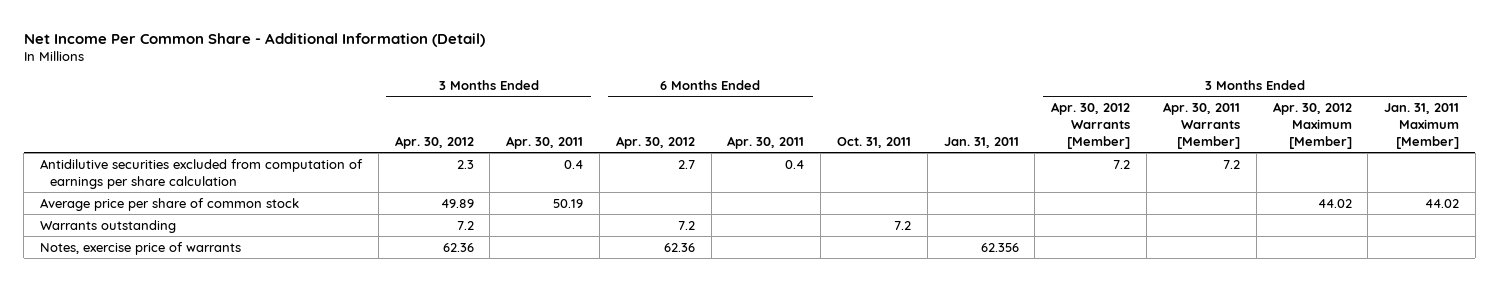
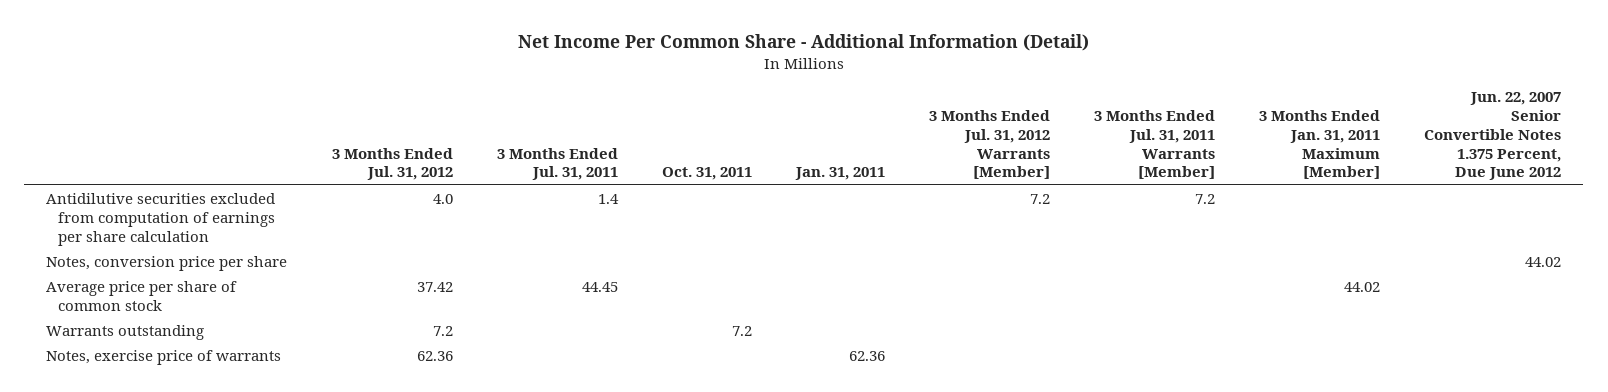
- | 3 Months Ended Apr. 30, 2012 | 3 Months Ended Apr. 30, 2011 | 6 Months Ended Apr. 30, 2012 | 6 Months Ended Apr. 30, 2011 | Oct. 31, 2011 | Jan. 31, 2011 | 3 Months Ended Apr. 30, 2012 Warrants [Member] | 3 Months Ended Apr. 30, 2011 Warrants [Member] | 3 Months Ended Apr. 30, 2012 Maximum [Member] | 3 Months Ended Jan. 31, 2011 Maximum [Member]
+ | 3 Months Ended Jul. 31, 2012 | 3 Months Ended Jul. 31, 2011 | Oct. 31, 2011 | Jan. 31, 2011 | 3 Months Ended Jul. 31, 2012 Warrants [Member] | 3 Months Ended Jul. 31, 2011 Warrants [Member] | 3 Months Ended Jan. 31, 2011 Maximum [Member] | Jun. 22, 2007 Senior Convertible Notes 1.375 Percent, Due June 2012
+ Notes, conversion price per share | | | | | | | | 44.02
- Notes, exercise price of warrants | 62.36 | | 62.36 | | | 62.356 | | | |
+ Notes, exercise price of warrants | 62.36 | | | 62.36 | | | |

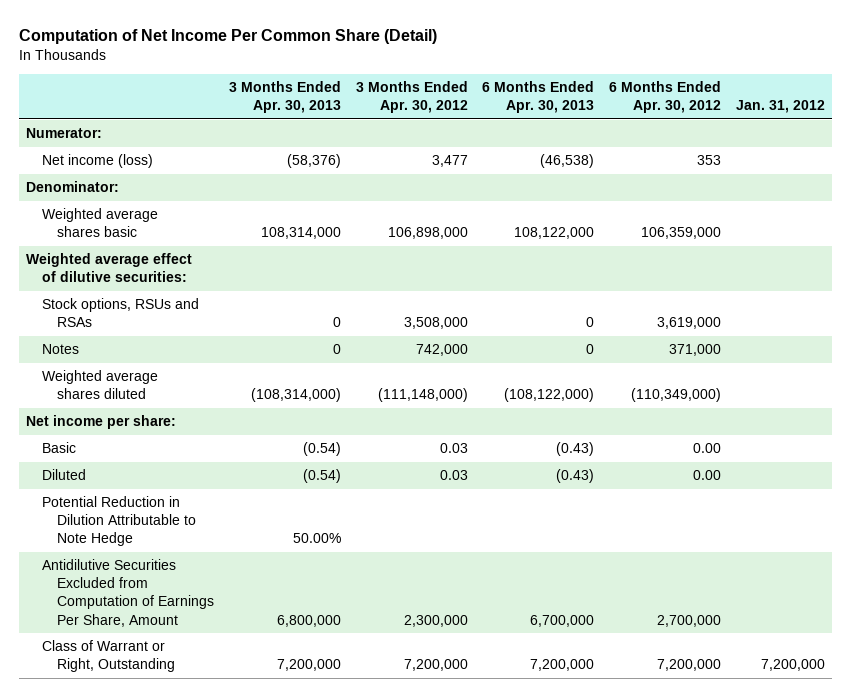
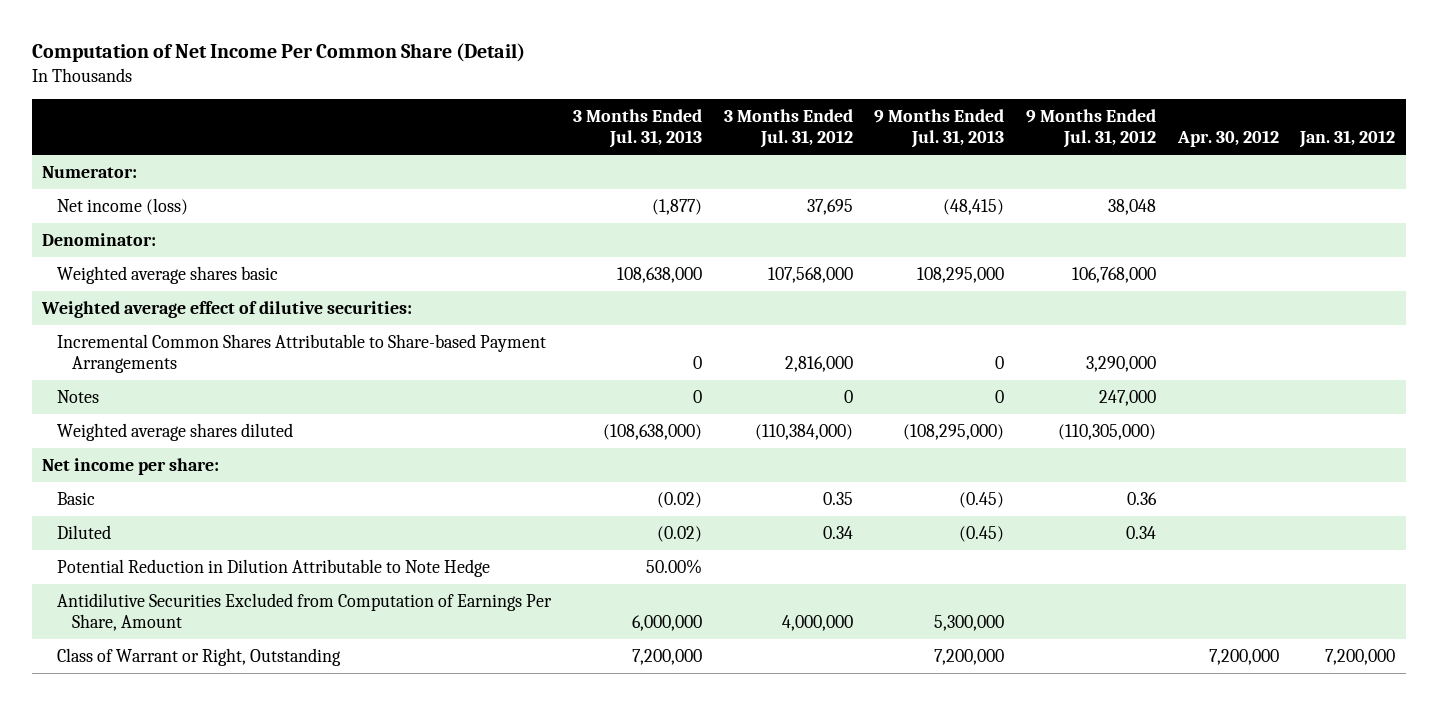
- | 3 Months Ended Apr. 30, 2013 | 3 Months Ended Apr. 30, 2012 | 6 Months Ended Apr. 30, 2013 | 6 Months Ended Apr. 30, 2012 | Jan. 31, 2012
+ | 3 Months Ended Jul. 31, 2013 | 3 Months Ended Jul. 31, 2012 | 9 Months Ended Jul. 31, 2013 | 9 Months Ended Jul. 31, 2012 | Apr. 30, 2012 | Jan. 31, 2012
- Stock options, RSUs and RSAs | 0 | 3,508,000 | 0 | 3,619,000 |
+ Incremental Common Shares Attributable to Share-based Payment Arrangements | 0 | 2,816,000 | 0 | 3,290,000 | |

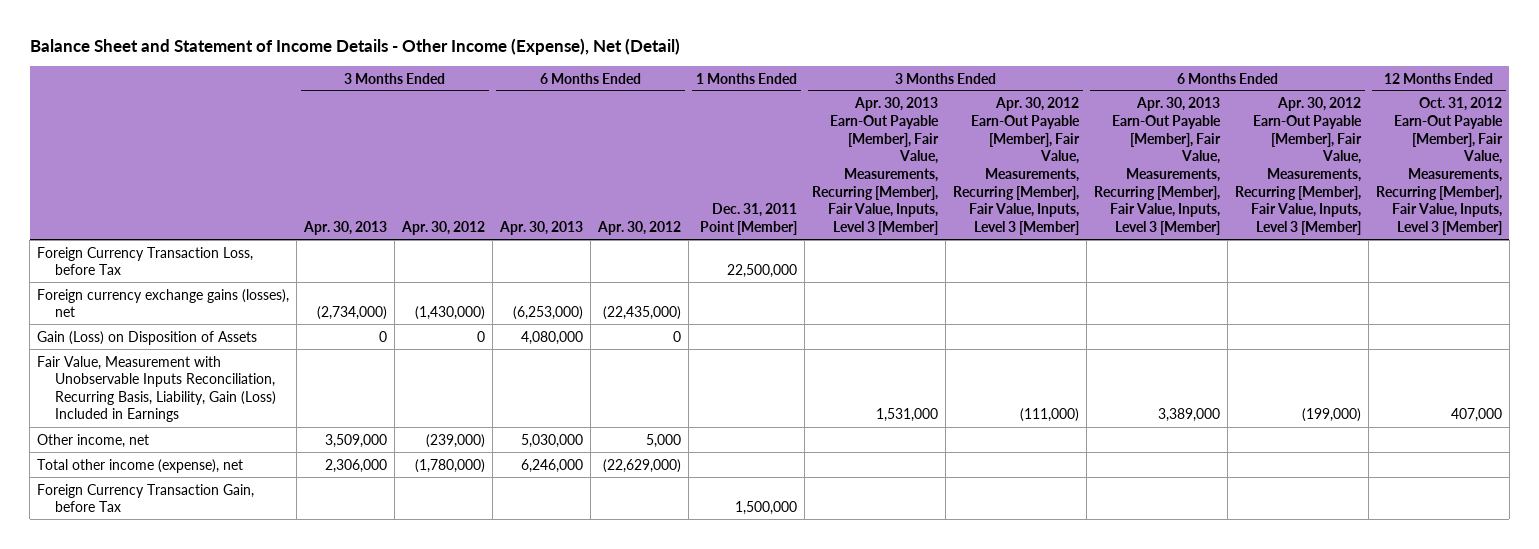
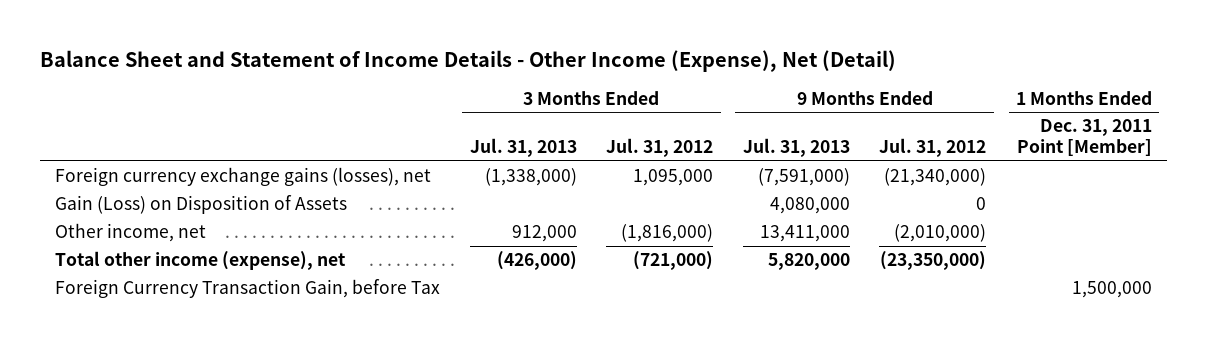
- | 3 Months Ended Apr. 30, 2013 | 3 Months Ended Apr. 30, 2012 | 6 Months Ended Apr. 30, 2013 | 6 Months Ended Apr. 30, 2012 | 1 Months Ended Dec. 31, 2011 Point [Member] | 3 Months Ended Apr. 30, 2013 Earn-Out Payable [Member], Fair Value, Measurements, Recurring [Member], Fair Value, Inputs, Level 3 [Member] | 3 Months Ended Apr. 30, 2012 Earn-Out Payable [Member], Fair Value, Measurements, Recurring [Member], Fair Value, Inputs, Level 3 [Member] | 6 Months Ended Apr. 30, 2013 Earn-Out Payable [Member], Fair Value, Measurements, Recurring [Member], Fair Value, Inputs, Level 3 [Member] | 6 Months Ended Apr. 30, 2012 Earn-Out Payable [Member], Fair Value, Measurements, Recurring [Member], Fair Value, Inputs, Level 3 [Member] | 12 Months Ended Oct. 31, 2012 Earn-Out Payable [Member], Fair Value, Measurements, Recurring [Member], Fair Value, Inputs, Level 3 [Member]
+ | 3 Months Ended Jul. 31, 2013 | 3 Months Ended Jul. 31, 2012 | 9 Months Ended Jul. 31, 2013 | 9 Months Ended Jul. 31, 2012 | 1 Months Ended Dec. 31, 2011 Point [Member]
- Foreign Currency Transaction Loss, before Tax | | | | | 22,500,000 | | | | |
- Fair Value, Measurement with Unobservable Inputs Reconciliation, Recurring Basis, Liability, Gain (Loss) Included in Earnings | | | | | | 1,531,000 | (111,000) | 3,389,000 | (199,000) | 407,000

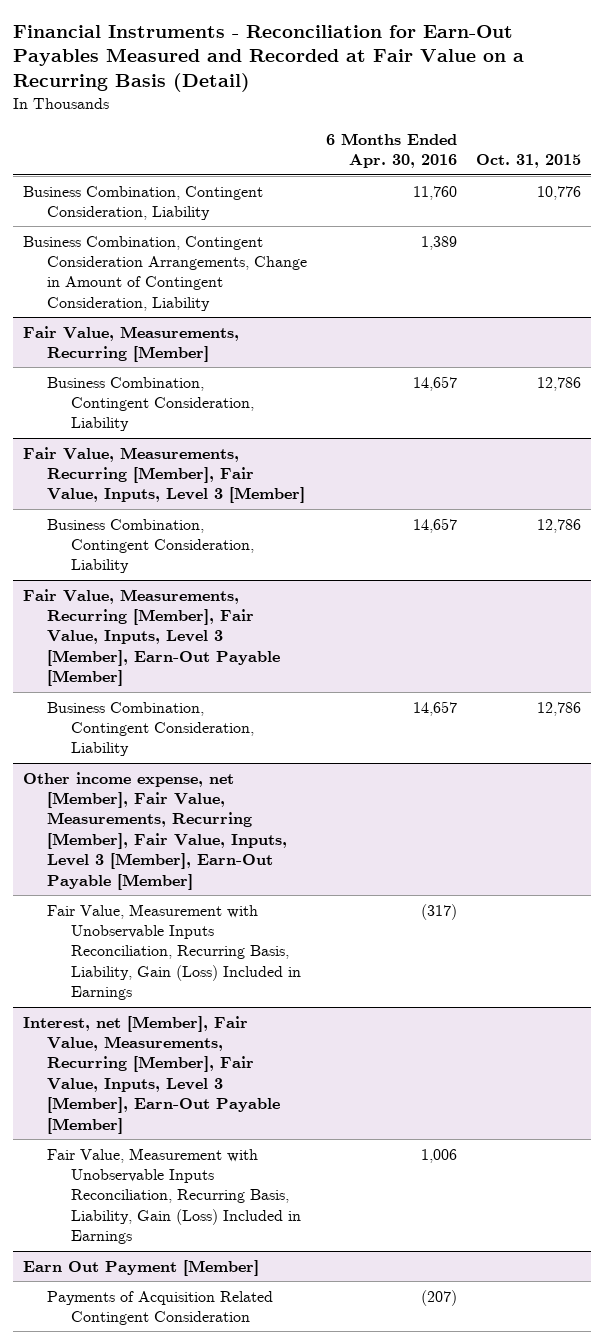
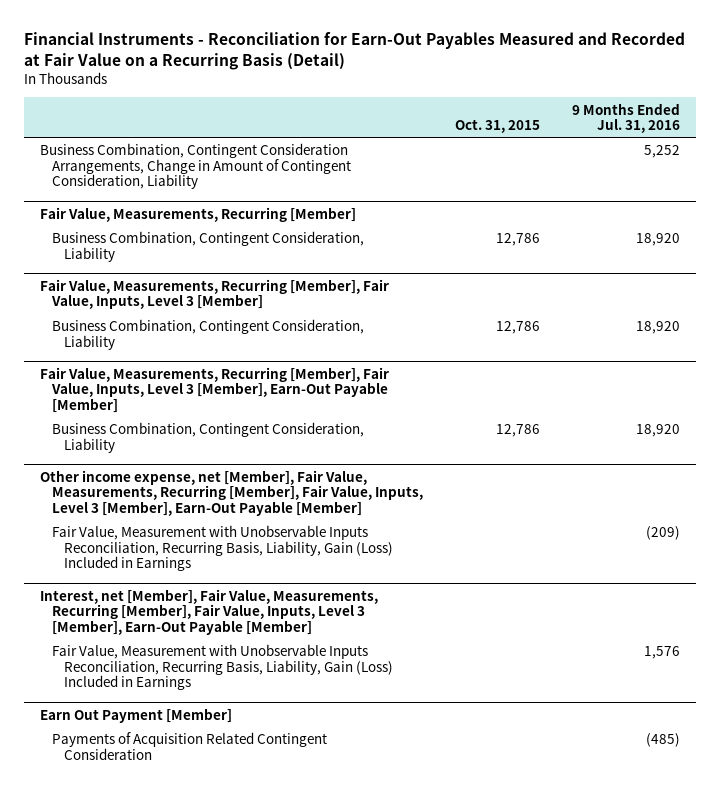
- | 6 Months Ended Apr. 30, 2016 | Oct. 31, 2015
+ | Oct. 31, 2015 | 9 Months Ended Jul. 31, 2016
- Business Combination, Contingent Consideration, Liability | 11,760 | 10,776

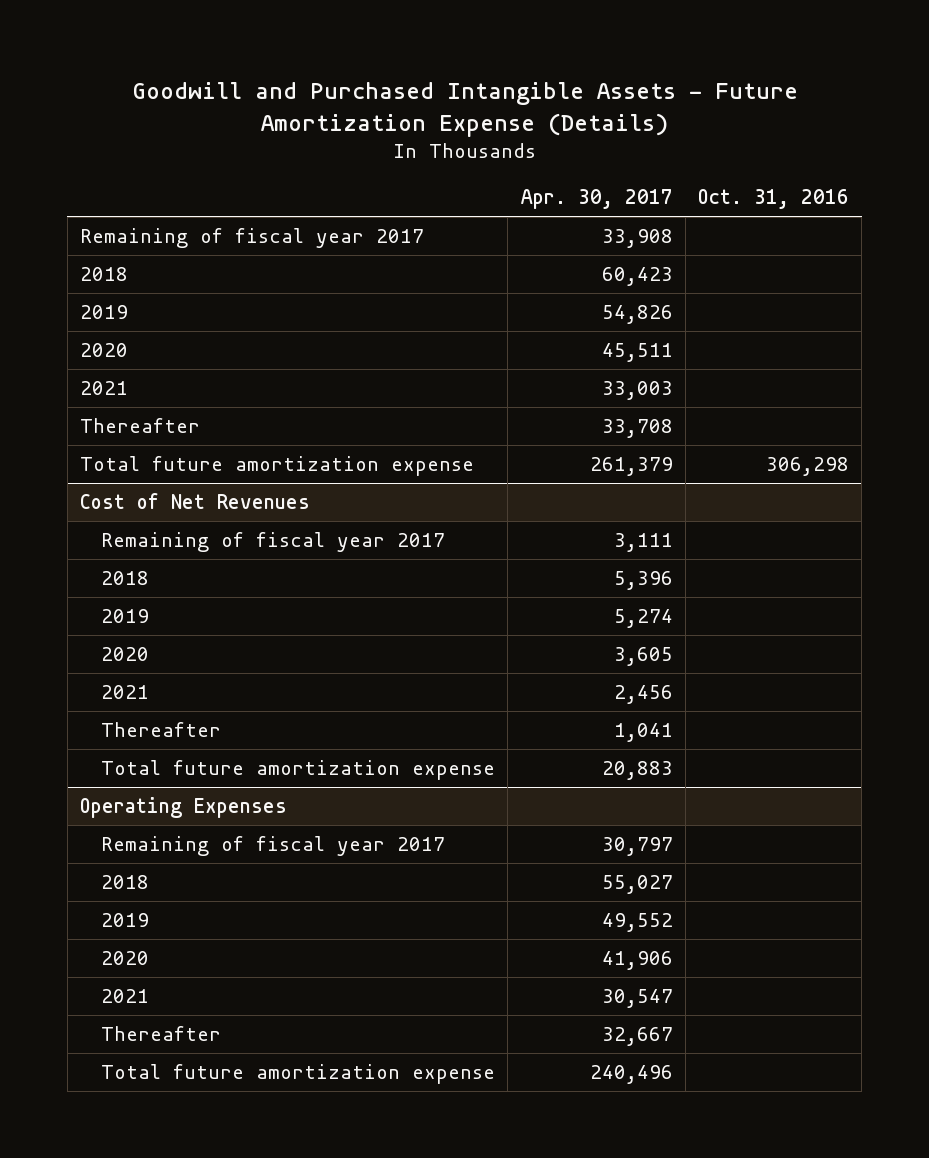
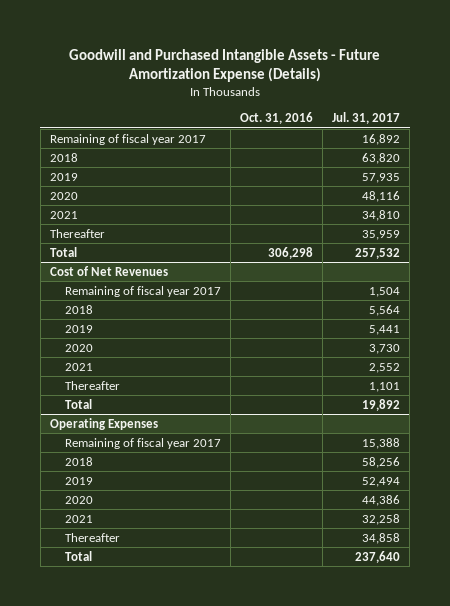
- | Apr. 30, 2017 | Oct. 31, 2016
+ | Oct. 31, 2016 | Jul. 31, 2017
- Total future amortization expense | 261,379 | 306,298
+ Total | 306,298 | 257,532
@ Cost of Net Revenues
- Total future amortization expense | 20,883 |
+ Total | | 19,892
@ Operating Expenses
- Total future amortization expense | 240,496 |
+ Total | | 237,640

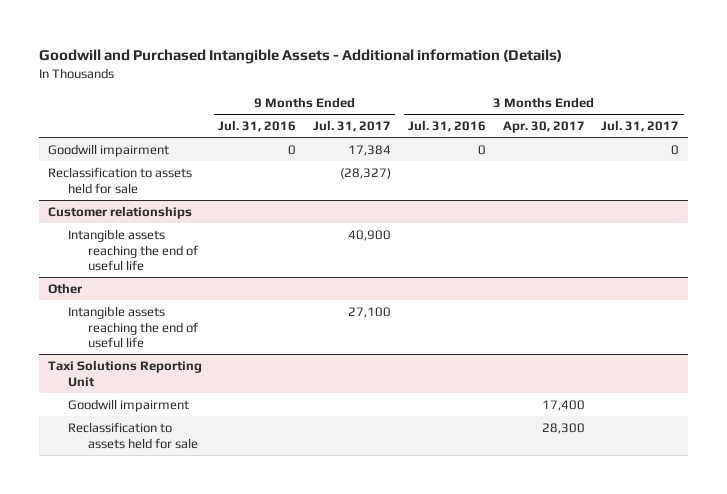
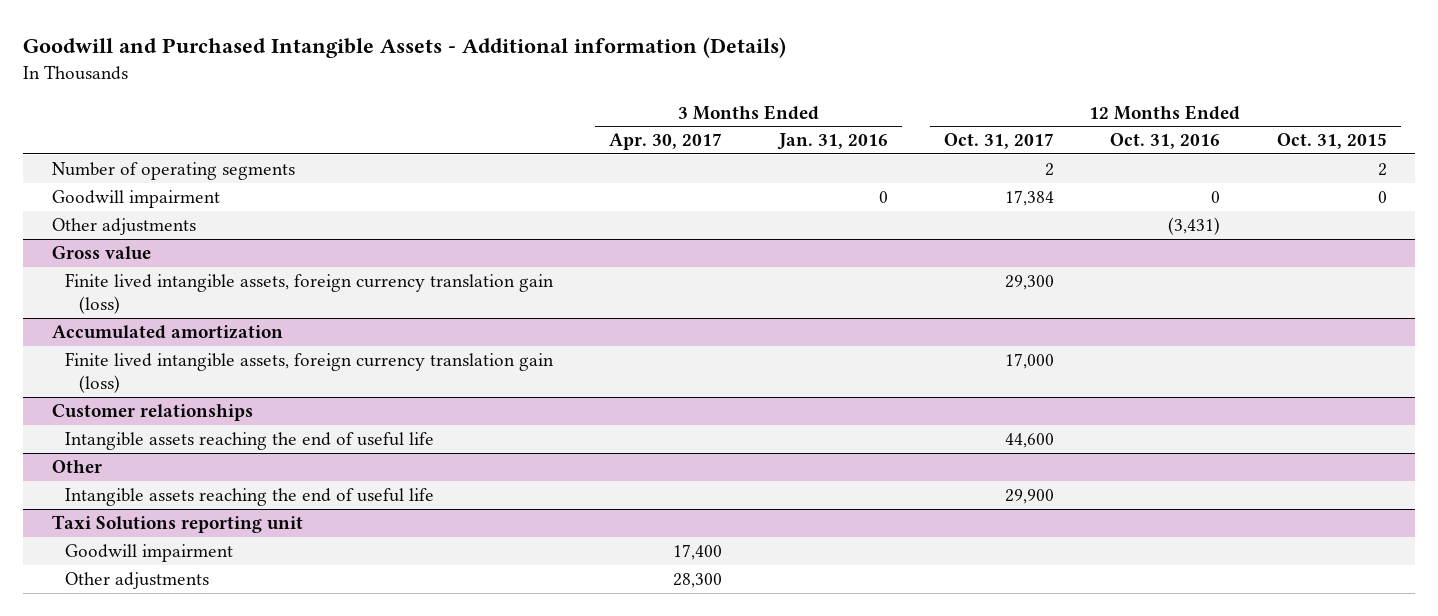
- | 9 Months Ended Jul. 31, 2016 | 9 Months Ended Jul. 31, 2017 | 3 Months Ended Jul. 31, 2016 | 3 Months Ended Apr. 30, 2017 | 3 Months Ended Jul. 31, 2017
+ | 3 Months Ended Apr. 30, 2017 | 3 Months Ended Jan. 31, 2016 | 12 Months Ended Oct. 31, 2017 | 12 Months Ended Oct. 31, 2016 | 12 Months Ended Oct. 31, 2015
+ Number of operating segments | | | 2 | | 2
- Reclassification to assets held for sale | | (28,327) | | |
+ Other adjustments | | | | (3,431) |
+ Gross value
+ Finite lived intangible assets, foreign currency translation gain (loss) | | | 29,300 | |
+ Accumulated amortization
+ Finite lived intangible assets, foreign currency translation gain (loss) | | | 17,000 | |
- Taxi Solutions Reporting Unit
+ Taxi Solutions reporting unit
- Reclassification to assets held for sale | | | | 28,300 |
+ Other adjustments | 28,300 | | | |

